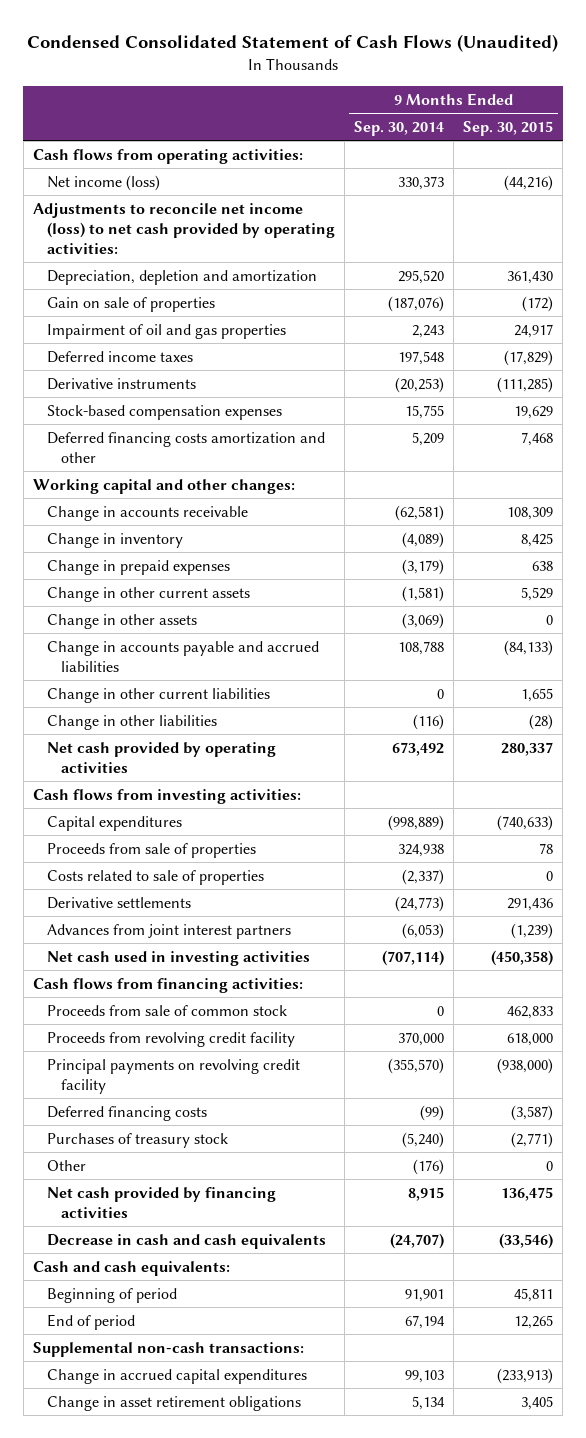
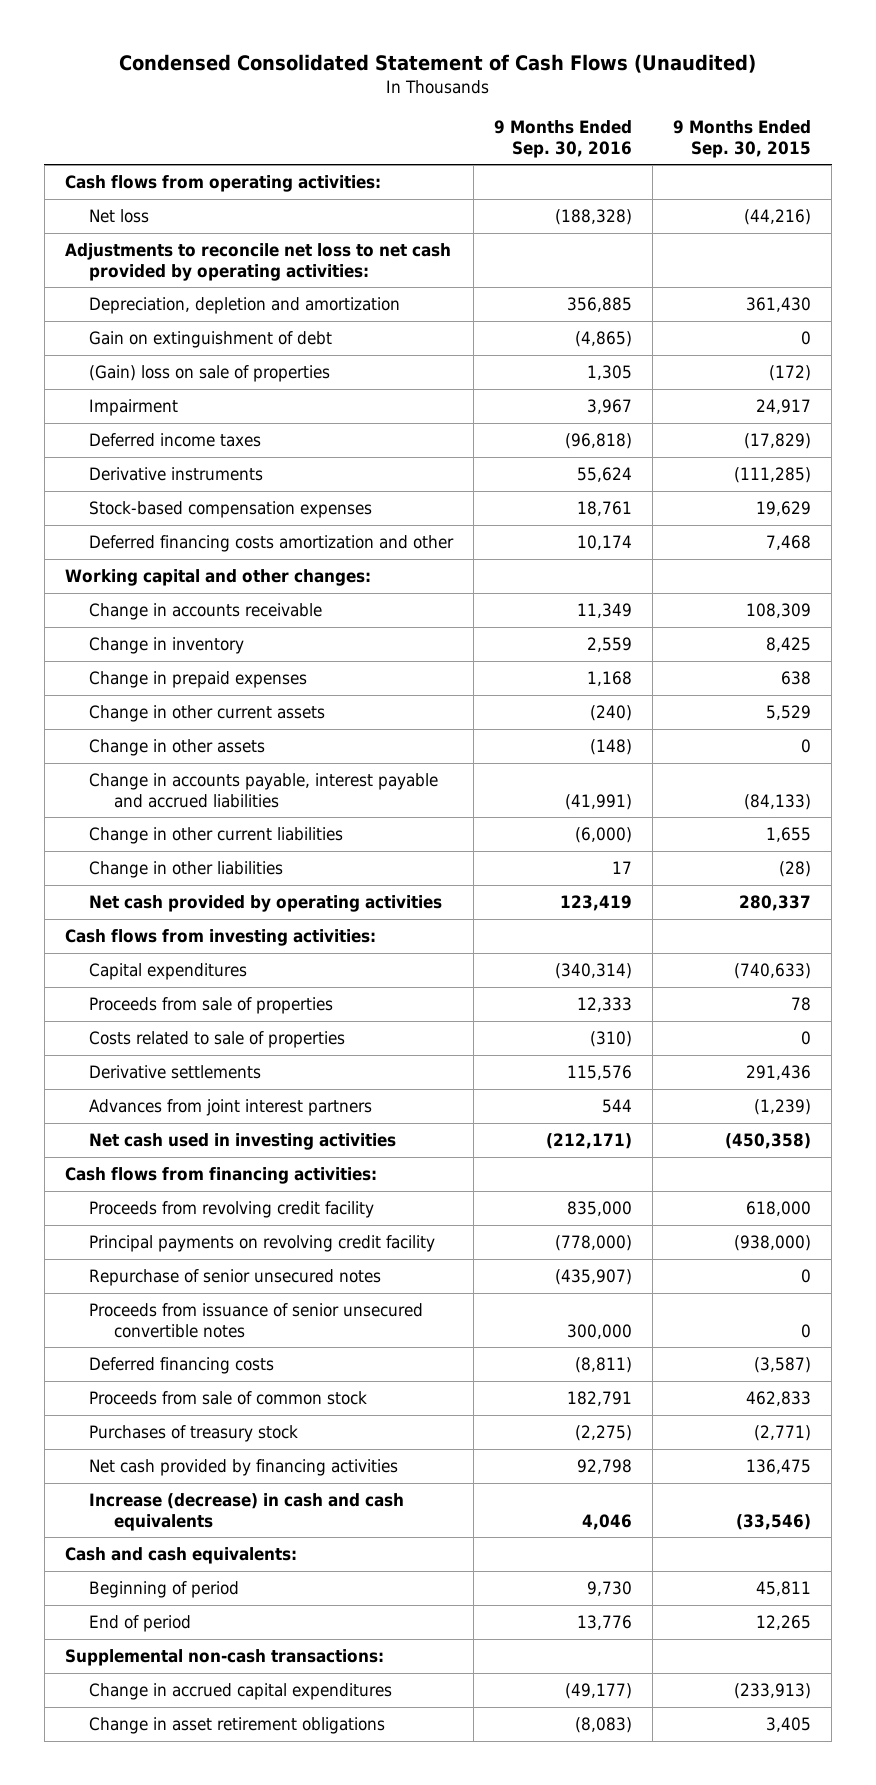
- | 9 Months Ended Sep. 30, 2014 | 9 Months Ended Sep. 30, 2015
+ | 9 Months Ended Sep. 30, 2016 | 9 Months Ended Sep. 30, 2015
- Net income (loss) | 330,373 | (44,216)
- Adjustments to reconcile net income (loss) to net cash provided by operating activities:
+ Net loss | (188,328) | (44,216)
+ Adjustments to reconcile net loss to net cash provided by operating activities:
- Gain on sale of properties | (187,076) | (172)
- Impairment of oil and gas properties | 2,243 | 24,917
+ Gain on extinguishment of debt | (4,865) | 0
+ (Gain) loss on sale of properties | 1,305 | (172)
+ Impairment | 3,967 | 24,917
- Change in accounts payable and accrued liabilities | 108,788 | (84,133)
+ Change in accounts payable, interest payable and accrued liabilities | (41,991) | (84,133)
+ Repurchase of senior unsecured notes | (435,907) | 0
+ Proceeds from issuance of senior unsecured convertible notes | 300,000 | 0
moved down: Proceeds from sale of common stock | 182,791 | 462,833
- Other | (176) | 0
- Decrease in cash and cash equivalents | (24,707) | (33,546)
+ Increase (decrease) in cash and cash equivalents | 4,046 | (33,546)

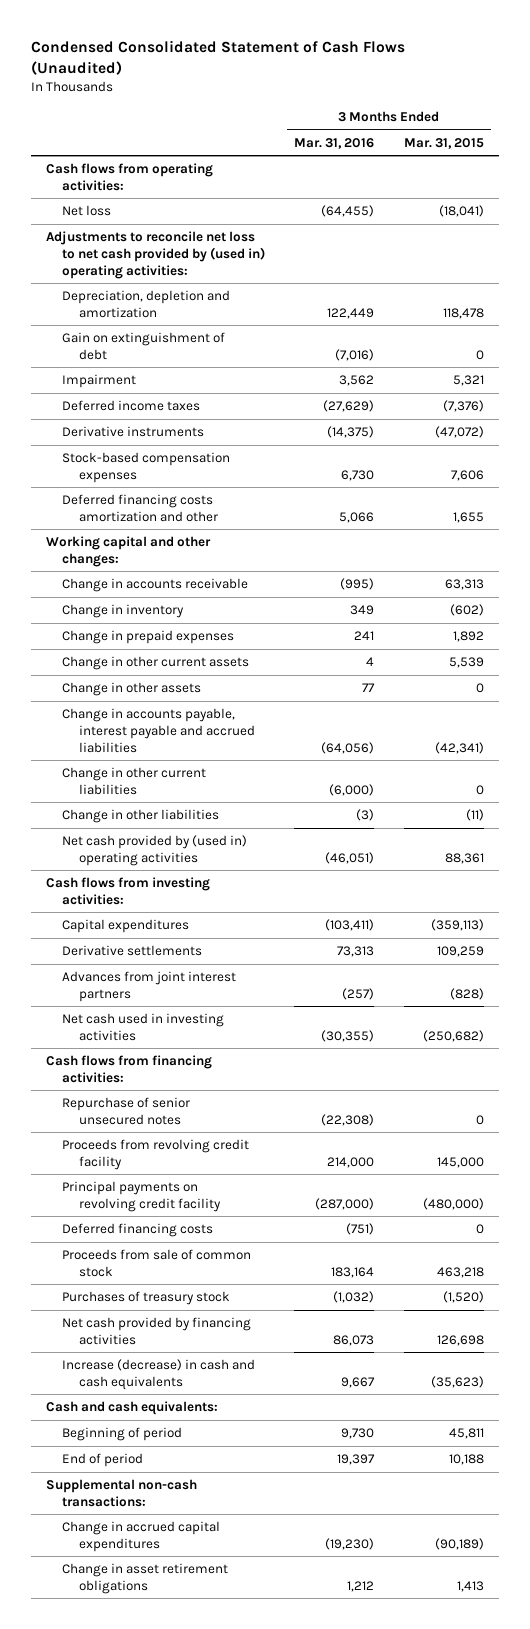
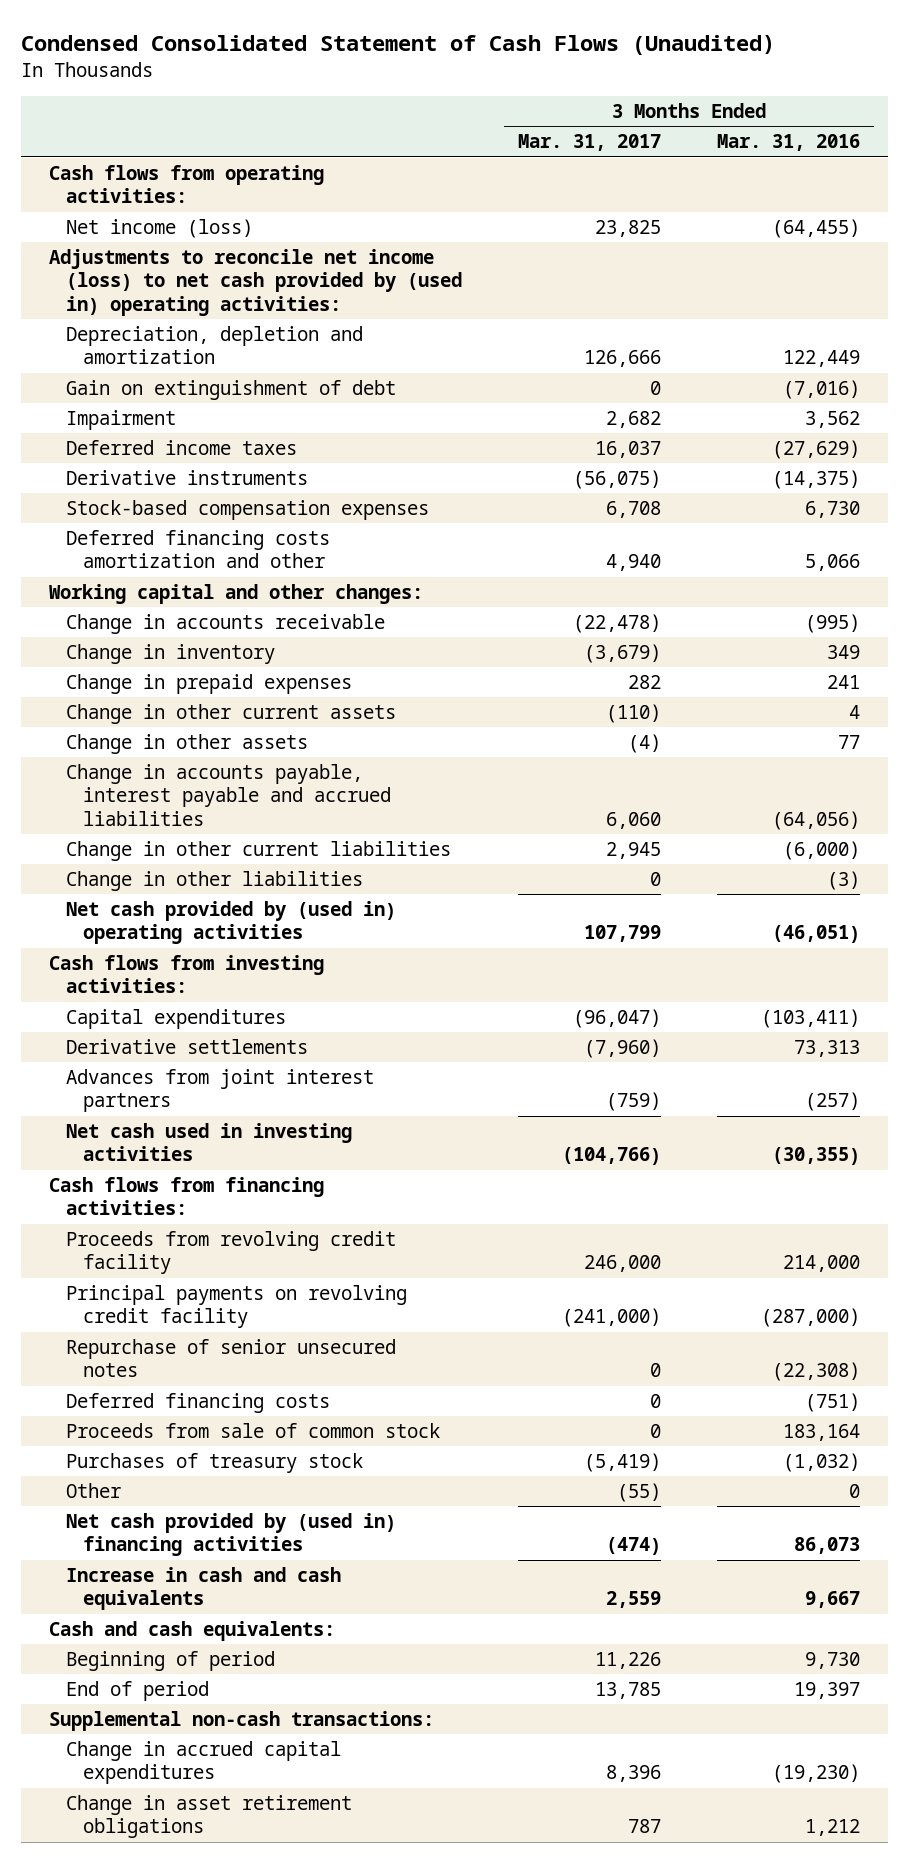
- | 3 Months Ended Mar. 31, 2016 | 3 Months Ended Mar. 31, 2015
+ | 3 Months Ended Mar. 31, 2017 | 3 Months Ended Mar. 31, 2016
- Net loss | (64,455) | (18,041)
- Adjustments to reconcile net loss to net cash provided by (used in) operating activities:
+ Net income (loss) | 23,825 | (64,455)
+ Adjustments to reconcile net income (loss) to net cash provided by (used in) operating activities:
moved down: Repurchase of senior unsecured notes | 0 | (22,308)
- Net cash provided by financing activities | 86,073 | 126,698
- Increase (decrease) in cash and cash equivalents | 9,667 | (35,623)
+ Other | (55) | 0
+ Net cash provided by (used in) financing activities | (474) | 86,073
+ Increase in cash and cash equivalents | 2,559 | 9,667

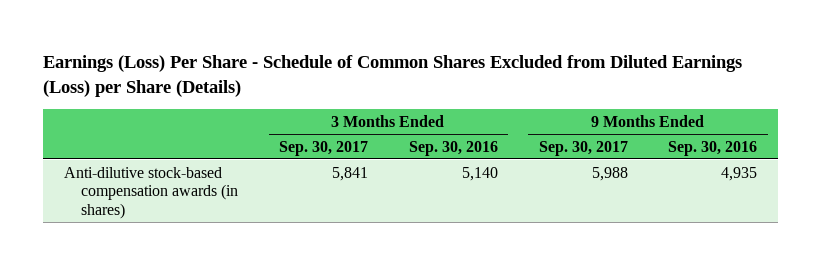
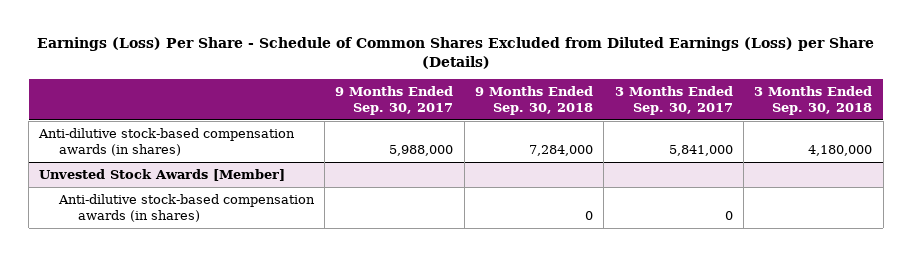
- | 3 Months Ended Sep. 30, 2017 | 3 Months Ended Sep. 30, 2016 | 9 Months Ended Sep. 30, 2017 | 9 Months Ended Sep. 30, 2016
+ | 9 Months Ended Sep. 30, 2017 | 9 Months Ended Sep. 30, 2018 | 3 Months Ended Sep. 30, 2017 | 3 Months Ended Sep. 30, 2018
- Anti-dilutive stock-based compensation awards (in shares) | 5,841 | 5,140 | 5,988 | 4,935
+ Anti-dilutive stock-based compensation awards (in shares) | 5,988,000 | 7,284,000 | 5,841,000 | 4,180,000
+ Unvested Stock Awards [Member]
+ Anti-dilutive stock-based compensation awards (in shares) | | 0 | 0 |

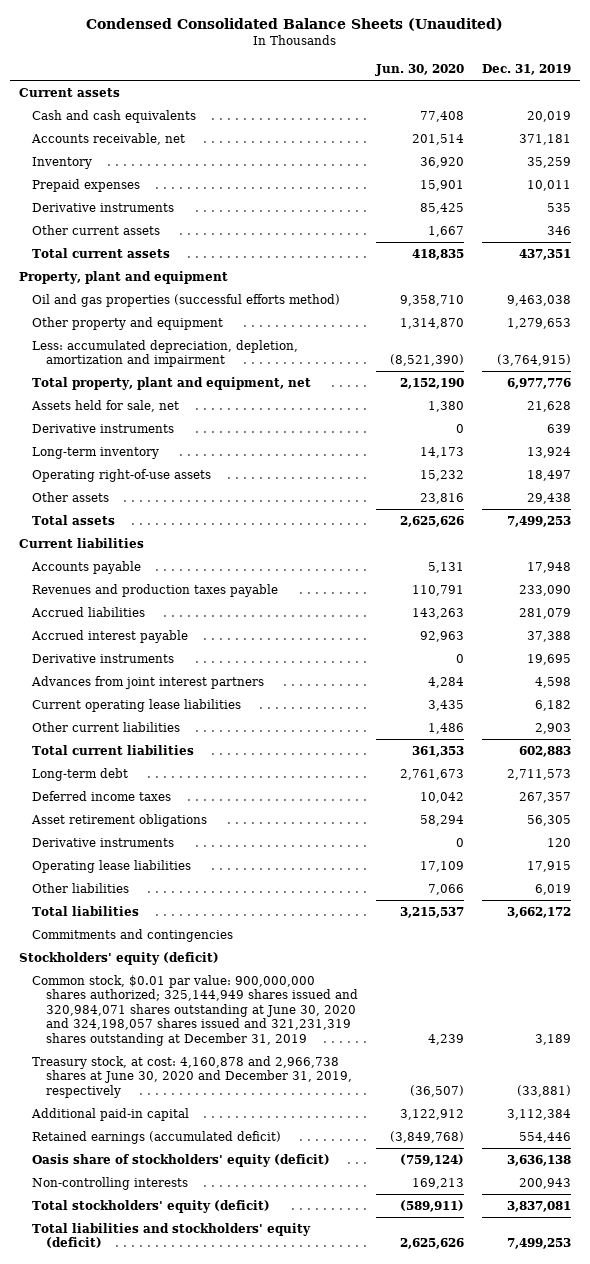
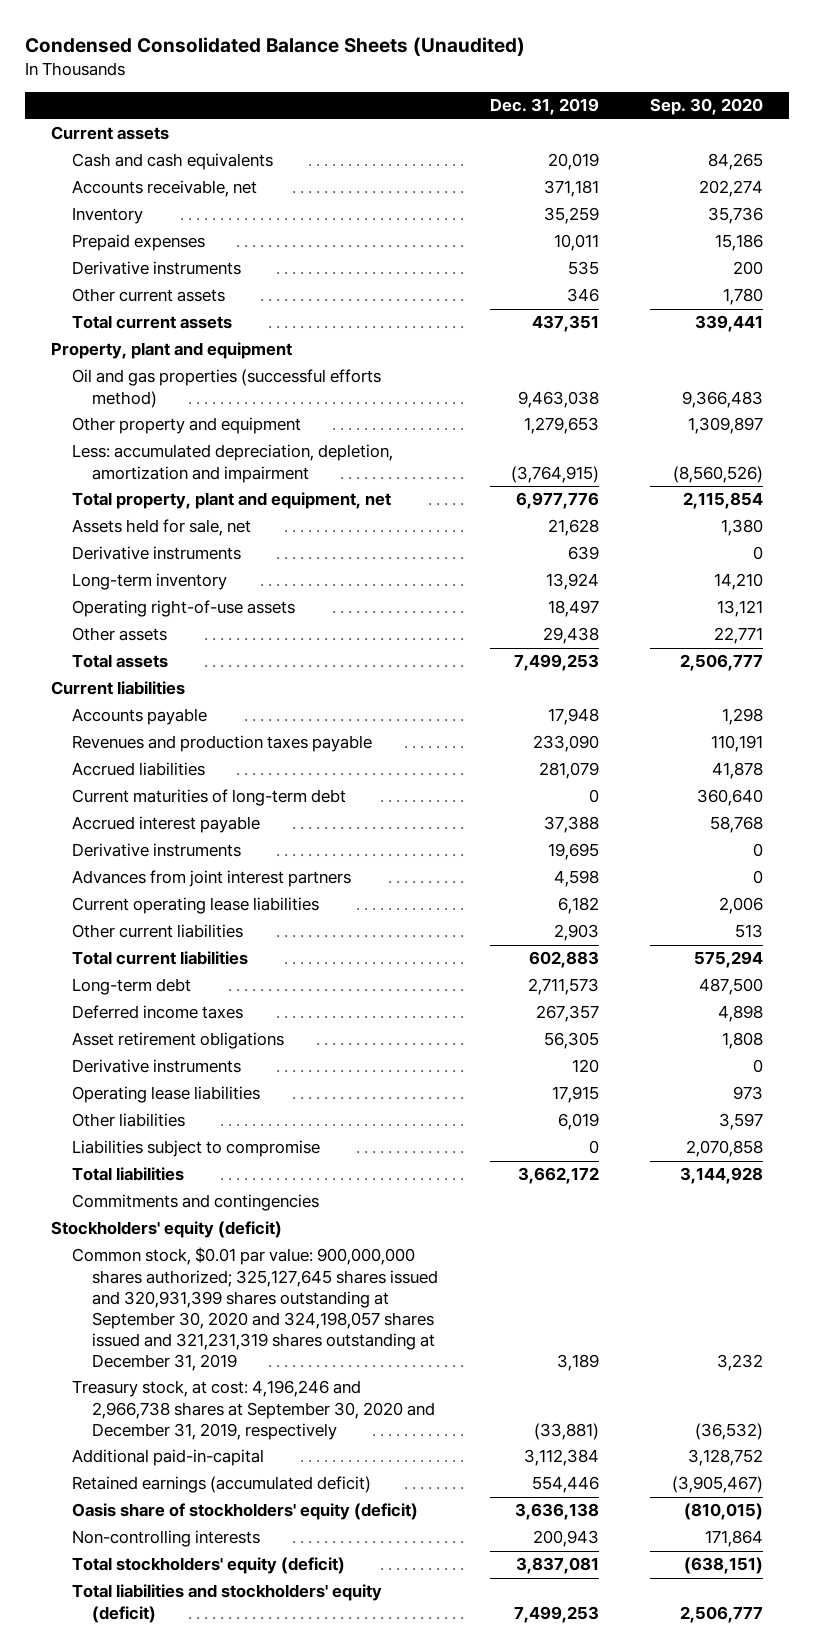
- | Jun. 30, 2020 | Dec. 31, 2019
+ | Dec. 31, 2019 | Sep. 30, 2020
+ Current maturities of long-term debt | 0 | 360,640
+ Liabilities subject to compromise | 0 | 2,070,858
- Common stock, $0.01 par value: 900,000,000 shares authorized; 325,144,949 shares issued and 320,984,071 shares outstanding at June 30, 2020 and 324,198,057 shares issued and 321,231,319 shares outstanding at December 31, 2019 | 4,239 | 3,189
- Treasury stock, at cost: 4,160,878 and 2,966,738 shares at June 30, 2020 and December 31, 2019, respectively | (36,507) | (33,881)
- Additional paid-in capital | 3,122,912 | 3,112,384
+ Common stock, $0.01 par value: 900,000,000 shares authorized; 325,127,645 shares issued and 320,931,399 shares outstanding at September 30, 2020 and 324,198,057 shares issued and 321,231,319 shares outstanding at December 31, 2019 | 3,189 | 3,232
+ Treasury stock, at cost: 4,196,246 and 2,966,738 shares at September 30, 2020 and December 31, 2019, respectively | (33,881) | (36,532)
+ Additional paid-in-capital | 3,112,384 | 3,128,752

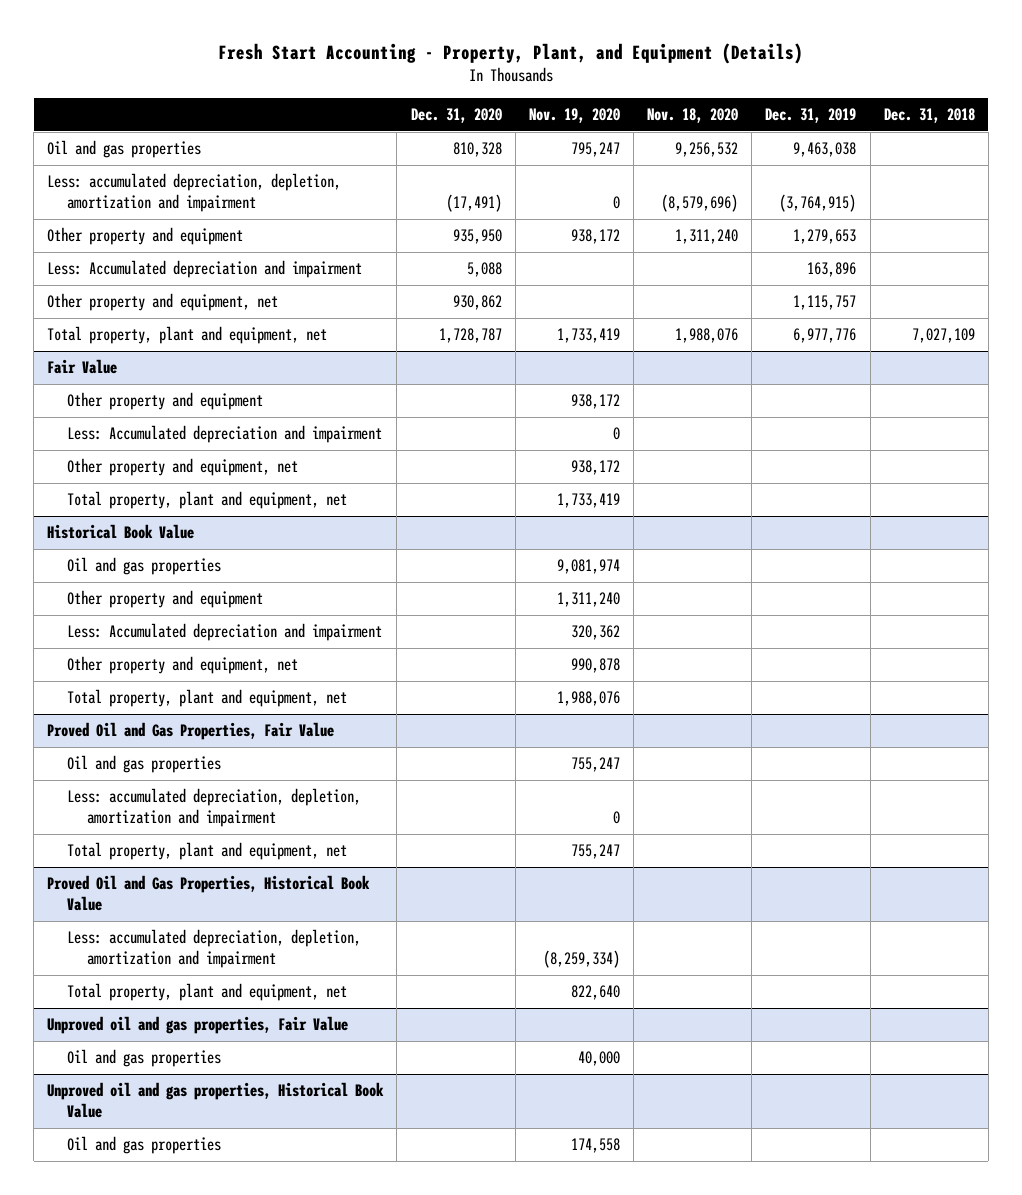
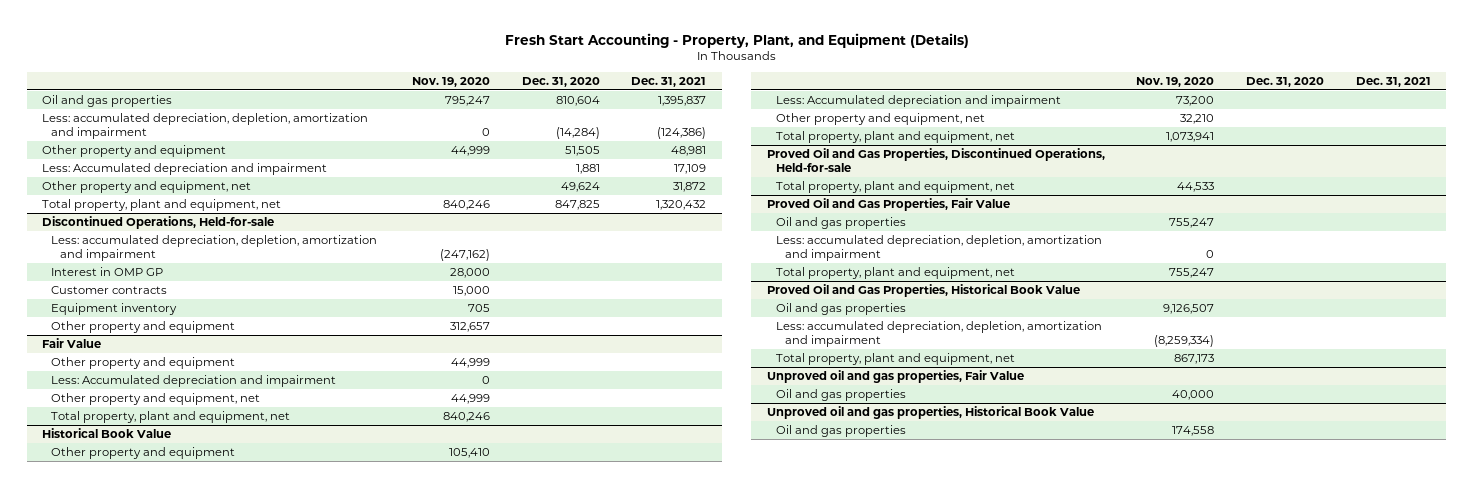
- | Dec. 31, 2020 | Nov. 19, 2020 | Nov. 18, 2020 | Dec. 31, 2019 | Dec. 31, 2018
+ | Nov. 19, 2020 | Dec. 31, 2020 | Dec. 31, 2021
- Oil and gas properties | 810,328 | 795,247 | 9,256,532 | 9,463,038 |
- Less: accumulated depreciation, depletion, amortization and impairment | (17,491) | 0 | (8,579,696) | (3,764,915) |
- Other property and equipment | 935,950 | 938,172 | 1,311,240 | 1,279,653 |
- Less: Accumulated depreciation and impairment | 5,088 | | | 163,896 |
- Other property and equipment, net | 930,862 | | | 1,115,757 |
- Total property, plant and equipment, net | 1,728,787 | 1,733,419 | 1,988,076 | 6,977,776 | 7,027,109
+ Oil and gas properties | 795,247 | 810,604 | 1,395,837
+ Less: accumulated depreciation, depletion, amortization and impairment | 0 | (14,284) | (124,386)
+ Other property and equipment | 44,999 | 51,505 | 48,981
+ Less: Accumulated depreciation and impairment | | 1,881 | 17,109
+ Other property and equipment, net | | 49,624 | 31,872
+ Total property, plant and equipment, net | 840,246 | 847,825 | 1,320,432
+ Discontinued Operations, Held-for-sale
+ Less: accumulated depreciation, depletion, amortization and impairment | (247,162) | |
+ Interest in OMP GP | 28,000 | |
+ Customer contracts | 15,000 | |
+ Equipment inventory | 705 | |
+ Other property and equipment | 312,657 | |
@ Fair Value
- Other property and equipment | | 938,172 | | |
+ Other property and equipment | 44,999 | |
- Other property and equipment, net | | 938,172 | | |
- Total property, plant and equipment, net | | 1,733,419 | | |
+ Other property and equipment, net | 44,999 | |
+ Total property, plant and equipment, net | 840,246 | |
@ Historical Book Value
- Oil and gas properties | | 9,081,974 | | |
- Other property and equipment | | 1,311,240 | | |
- Less: Accumulated depreciation and impairment | | 320,362 | | |
- Other property and equipment, net | | 990,878 | | |
- Total property, plant and equipment, net | | 1,988,076 | | |
+ Other property and equipment | 105,410 | |
+ Less: Accumulated depreciation and impairment | 73,200 | |
+ Other property and equipment, net | 32,210 | |
+ Total property, plant and equipment, net | 1,073,941 | |
+ Proved Oil and Gas Properties, Discontinued Operations, Held-for-sale
+ Total property, plant and equipment, net | 44,533 | |
@ Proved Oil and Gas Properties, Historical Book Value
+ Oil and gas properties | 9,126,507 | |
- Total property, plant and equipment, net | | 822,640 | | |
+ Total property, plant and equipment, net | 867,173 | |

